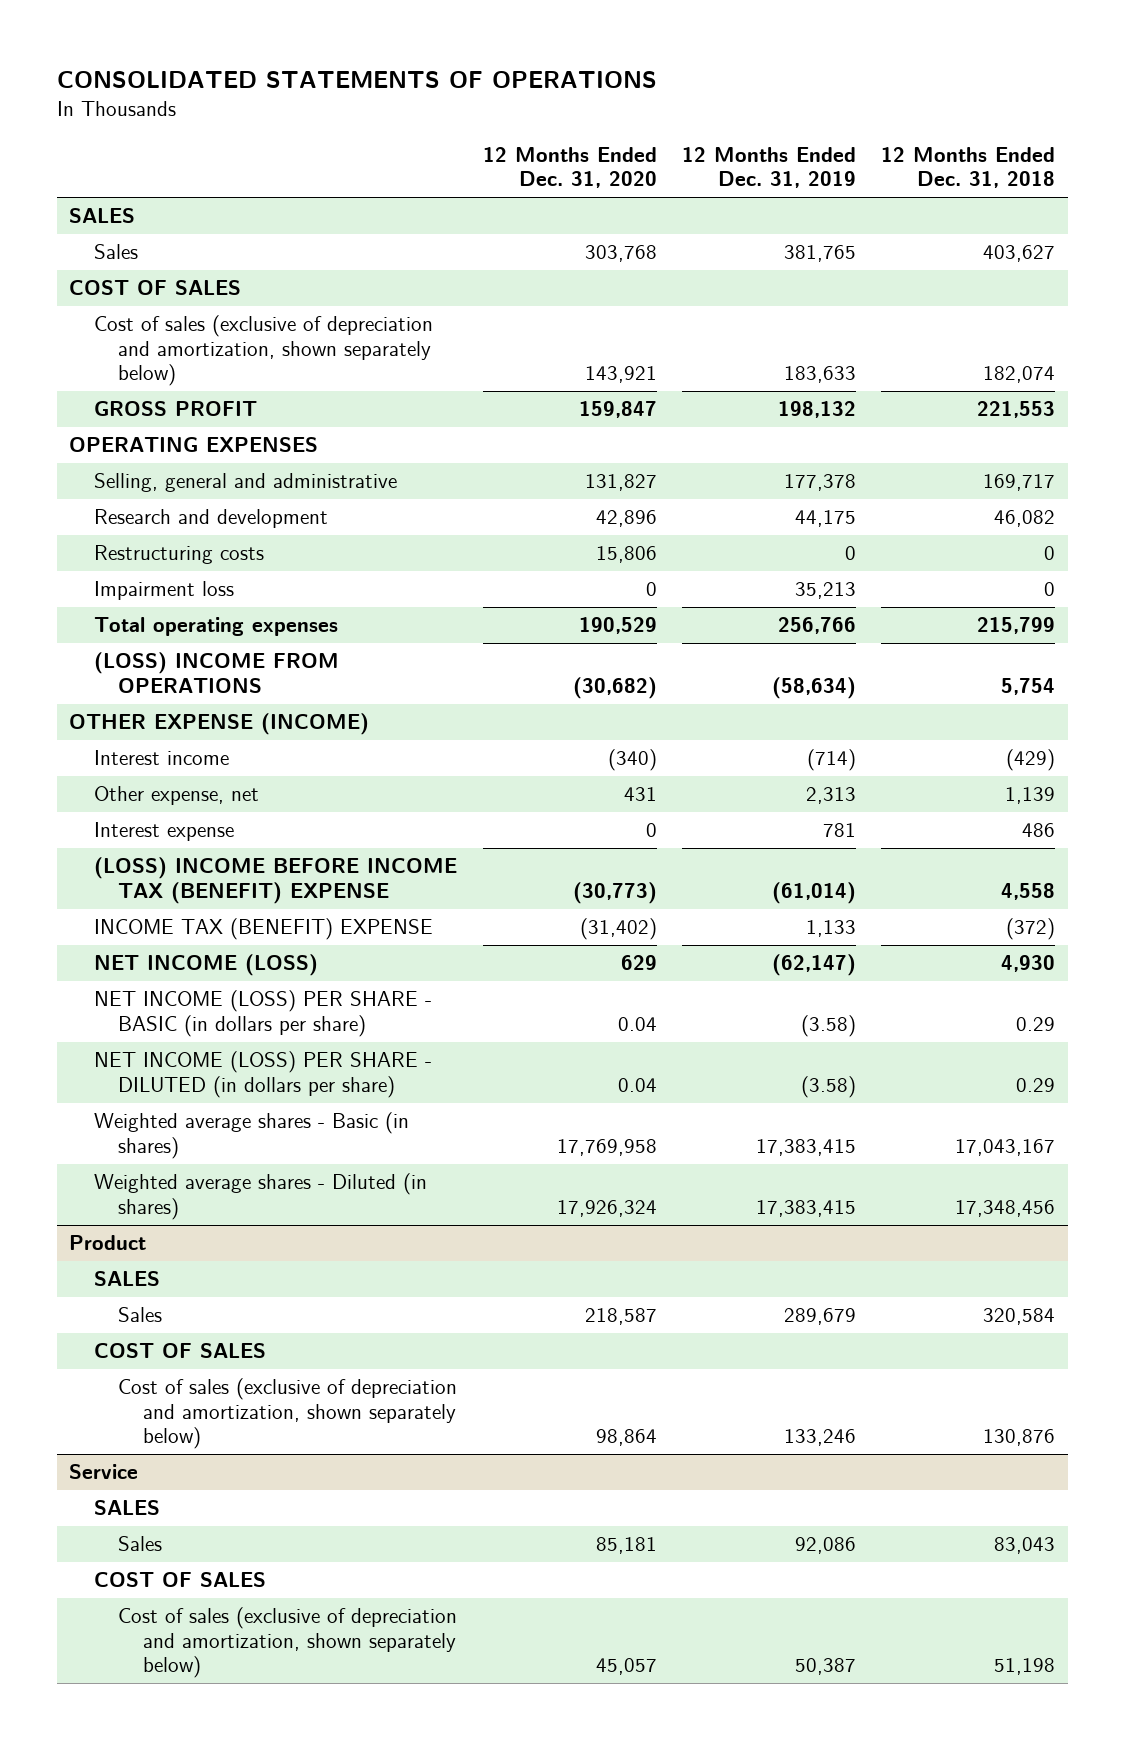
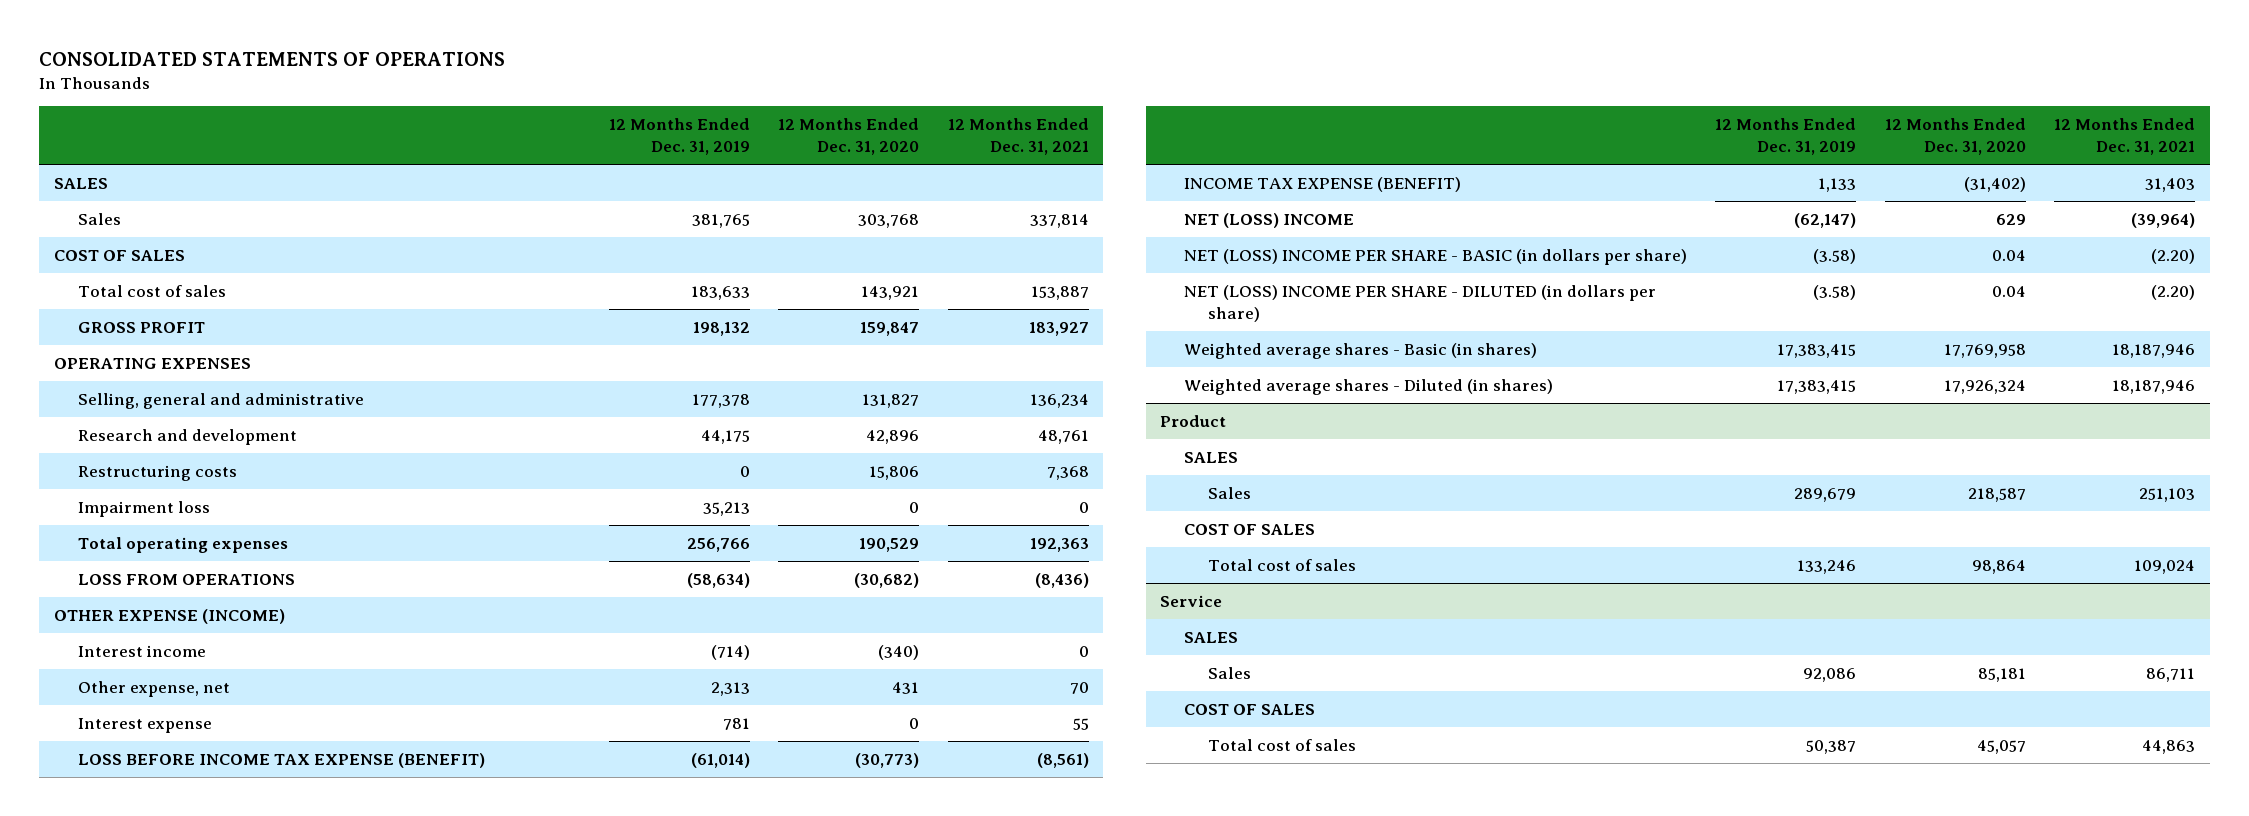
- | 12 Months Ended Dec. 31, 2020 | 12 Months Ended Dec. 31, 2019 | 12 Months Ended Dec. 31, 2018
+ | 12 Months Ended Dec. 31, 2019 | 12 Months Ended Dec. 31, 2020 | 12 Months Ended Dec. 31, 2021
- Cost of sales (exclusive of depreciation and amortization, shown separately below) | 143,921 | 183,633 | 182,074
+ Total cost of sales | 183,633 | 143,921 | 153,887
- (LOSS) INCOME FROM OPERATIONS | (30,682) | (58,634) | 5,754
+ LOSS FROM OPERATIONS | (58,634) | (30,682) | (8,436)
- (LOSS) INCOME BEFORE INCOME TAX (BENEFIT) EXPENSE | (30,773) | (61,014) | 4,558
- INCOME TAX (BENEFIT) EXPENSE | (31,402) | 1,133 | (372)
- NET INCOME (LOSS) | 629 | (62,147) | 4,930
- NET INCOME (LOSS) PER SHARE - BASIC (in dollars per share) | 0.04 | (3.58) | 0.29
- NET INCOME (LOSS) PER SHARE - DILUTED (in dollars per share) | 0.04 | (3.58) | 0.29
+ LOSS BEFORE INCOME TAX EXPENSE (BENEFIT) | (61,014) | (30,773) | (8,561)
+ INCOME TAX EXPENSE (BENEFIT) | 1,133 | (31,402) | 31,403
+ NET (LOSS) INCOME | (62,147) | 629 | (39,964)
+ NET (LOSS) INCOME PER SHARE - BASIC (in dollars per share) | (3.58) | 0.04 | (2.20)
+ NET (LOSS) INCOME PER SHARE - DILUTED (in dollars per share) | (3.58) | 0.04 | (2.20)
@ Product
- Cost of sales (exclusive of depreciation and amortization, shown separately below) | 98,864 | 133,246 | 130,876
+ Total cost of sales | 133,246 | 98,864 | 109,024
@ Service
- Cost of sales (exclusive of depreciation and amortization, shown separately below) | 45,057 | 50,387 | 51,198
+ Total cost of sales | 50,387 | 45,057 | 44,863

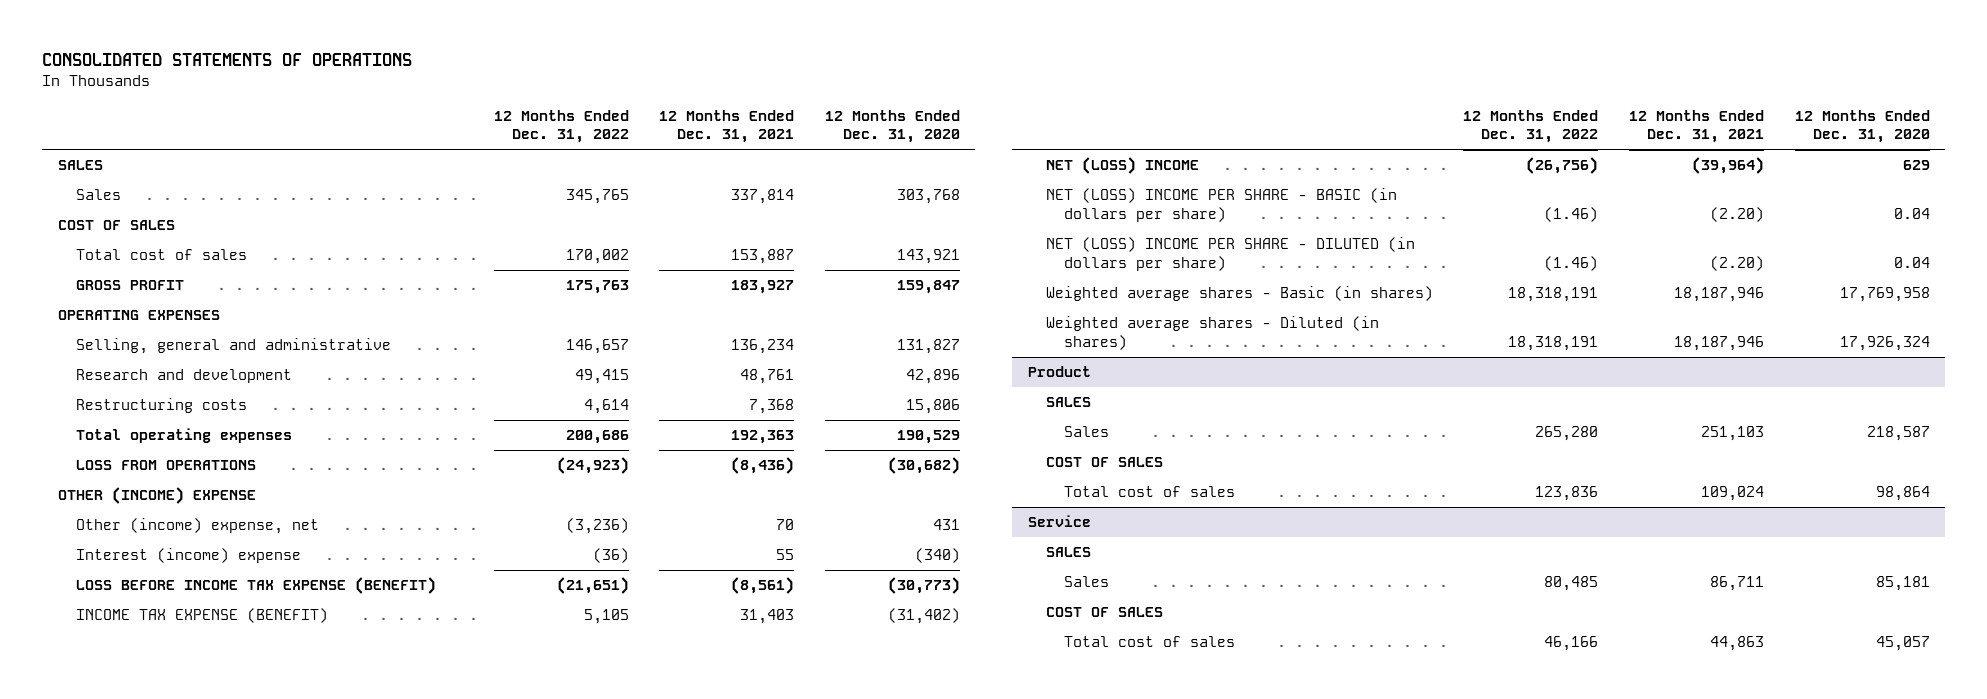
- | 12 Months Ended Dec. 31, 2019 | 12 Months Ended Dec. 31, 2020 | 12 Months Ended Dec. 31, 2021
+ | 12 Months Ended Dec. 31, 2022 | 12 Months Ended Dec. 31, 2021 | 12 Months Ended Dec. 31, 2020
- Impairment loss | 35,213 | 0 | 0
- OTHER EXPENSE (INCOME)
- Interest income | (714) | (340) | 0
- Other expense, net | 2,313 | 431 | 70
- Interest expense | 781 | 0 | 55
+ OTHER (INCOME) EXPENSE
+ Other (income) expense, net | (3,236) | 70 | 431
+ Interest (income) expense | (36) | 55 | (340)

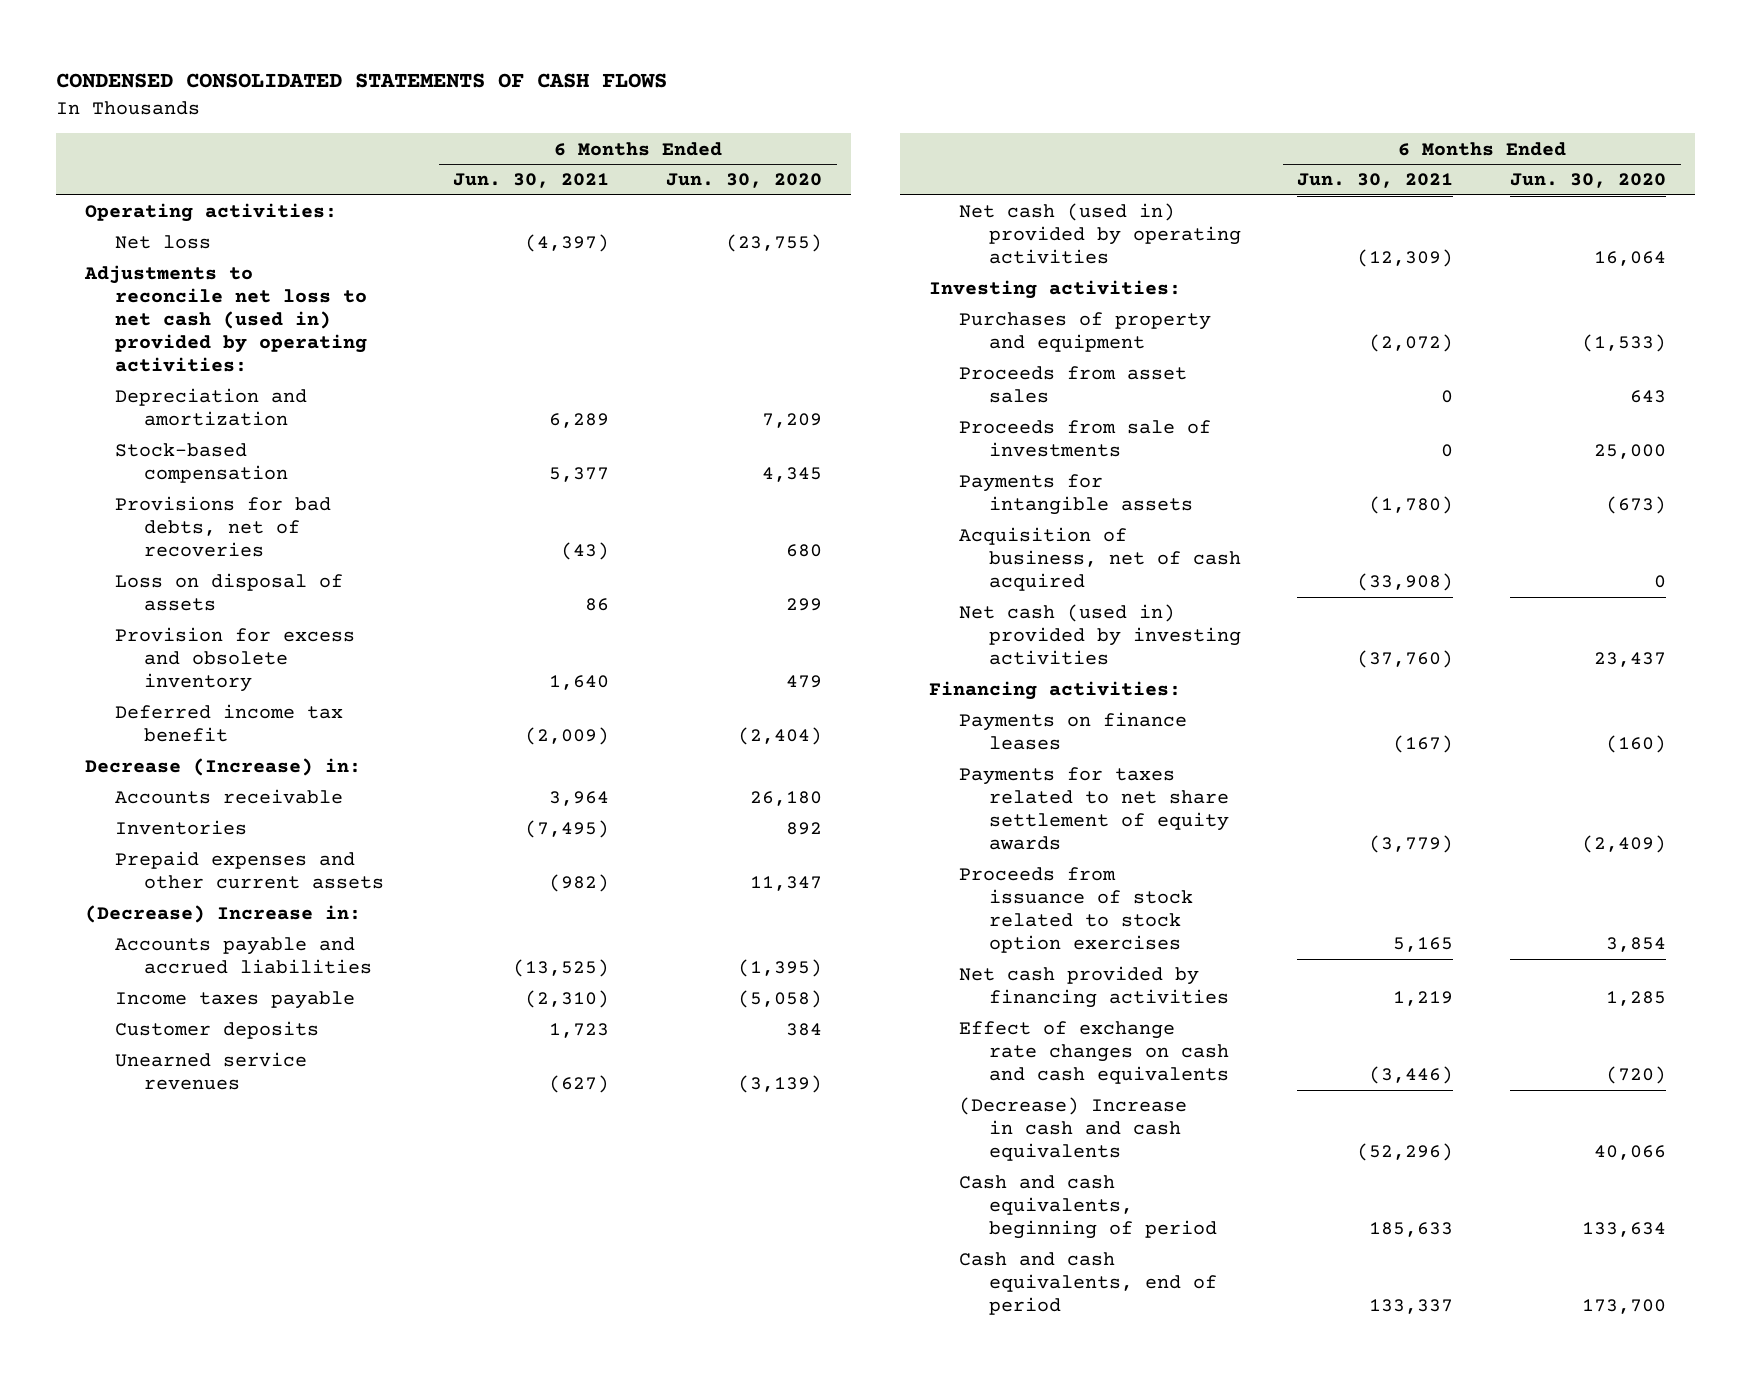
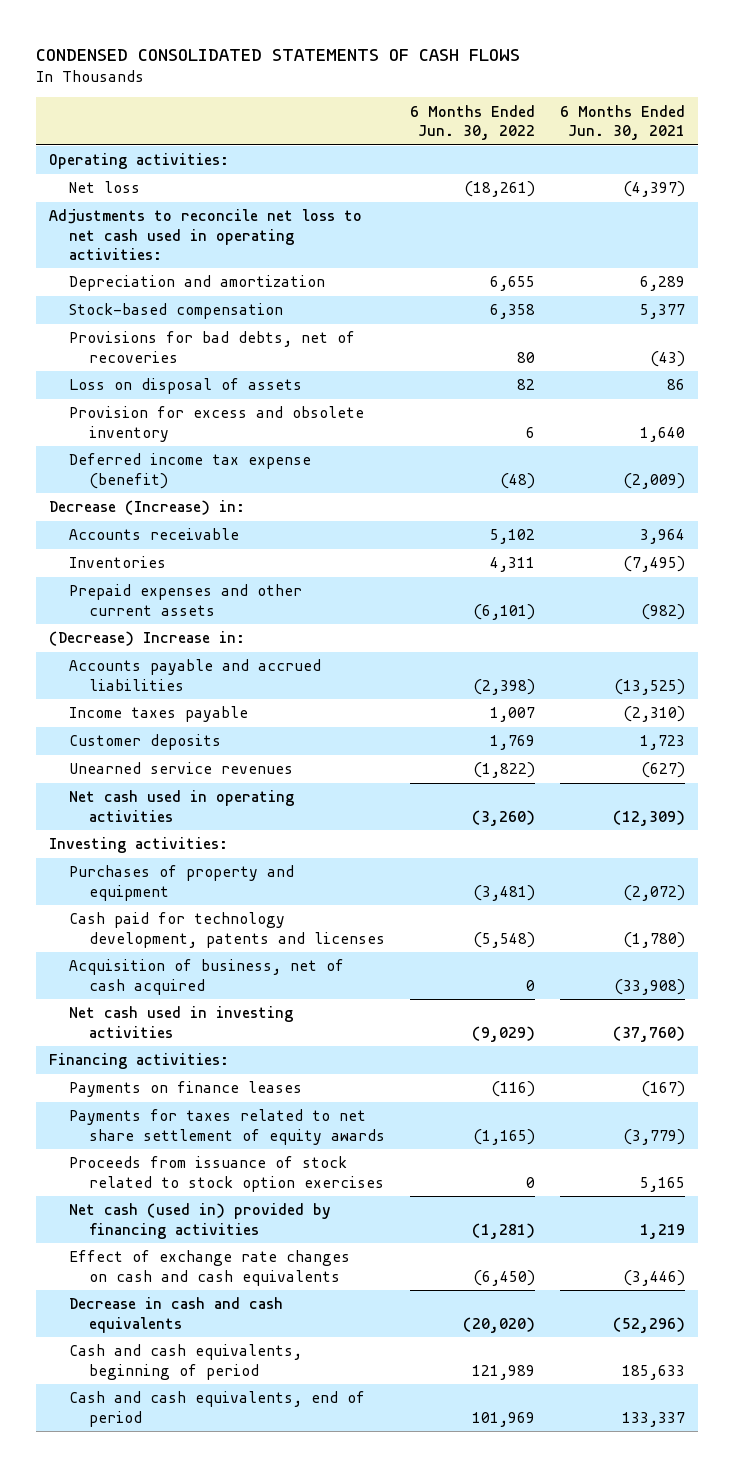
- | 6 Months Ended Jun. 30, 2021 | 6 Months Ended Jun. 30, 2020
+ | 6 Months Ended Jun. 30, 2022 | 6 Months Ended Jun. 30, 2021
- Adjustments to reconcile net loss to net cash (used in) provided by operating activities:
+ Adjustments to reconcile net loss to net cash used in operating activities:
- Deferred income tax benefit | (2,009) | (2,404)
+ Deferred income tax expense (benefit) | (48) | (2,009)
- Net cash (used in) provided by operating activities | (12,309) | 16,064
+ Net cash used in operating activities | (3,260) | (12,309)
- Proceeds from asset sales | 0 | 643
- Proceeds from sale of investments | 0 | 25,000
- Payments for intangible assets | (1,780) | (673)
+ Cash paid for technology development, patents and licenses | (5,548) | (1,780)
- Net cash (used in) provided by investing activities | (37,760) | 23,437
+ Net cash used in investing activities | (9,029) | (37,760)
- Net cash provided by financing activities | 1,219 | 1,285
+ Net cash (used in) provided by financing activities | (1,281) | 1,219
- (Decrease) Increase in cash and cash equivalents | (52,296) | 40,066
+ Decrease in cash and cash equivalents | (20,020) | (52,296)

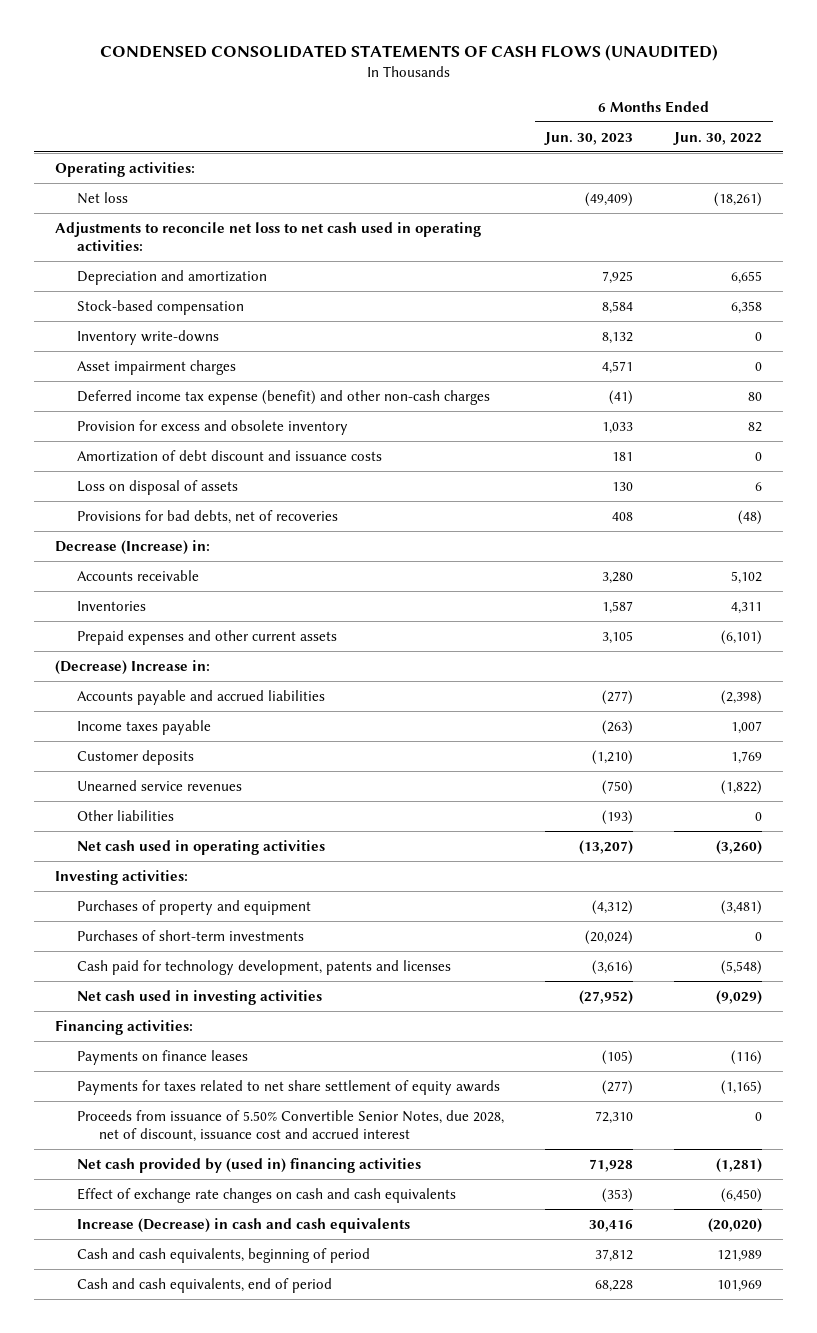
- CONDENSED CONSOLIDATED STATEMENTS OF CASH FLOWS
+ CONDENSED CONSOLIDATED STATEMENTS OF CASH FLOWS (UNAUDITED)
- | 6 Months Ended Jun. 30, 2022 | 6 Months Ended Jun. 30, 2021
+ | 6 Months Ended Jun. 30, 2023 | 6 Months Ended Jun. 30, 2022
- Provisions for bad debts, net of recoveries | 80 | (43)
- Loss on disposal of assets | 82 | 86
- Provision for excess and obsolete inventory | 6 | 1,640
- Deferred income tax expense (benefit) | (48) | (2,009)
+ Inventory write-downs | 8,132 | 0
+ Asset impairment charges | 4,571 | 0
+ Deferred income tax expense (benefit) and other non-cash charges | (41) | 80
+ Provision for excess and obsolete inventory | 1,033 | 82
+ Amortization of debt discount and issuance costs | 181 | 0
+ Loss on disposal of assets | 130 | 6
+ Provisions for bad debts, net of recoveries | 408 | (48)
+ Other liabilities | (193) | 0
+ Purchases of short-term investments | (20,024) | 0
- Acquisition of business, net of cash acquired | 0 | (33,908)
- Proceeds from issuance of stock related to stock option exercises | 0 | 5,165
- Net cash (used in) provided by financing activities | (1,281) | 1,219
+ Proceeds from issuance of 5.50% Convertible Senior Notes, due 2028, net of discount, issuance cost and accrued interest | 72,310 | 0
+ Net cash provided by (used in) financing activities | 71,928 | (1,281)
- Decrease in cash and cash equivalents | (20,020) | (52,296)
+ Increase (Decrease) in cash and cash equivalents | 30,416 | (20,020)

